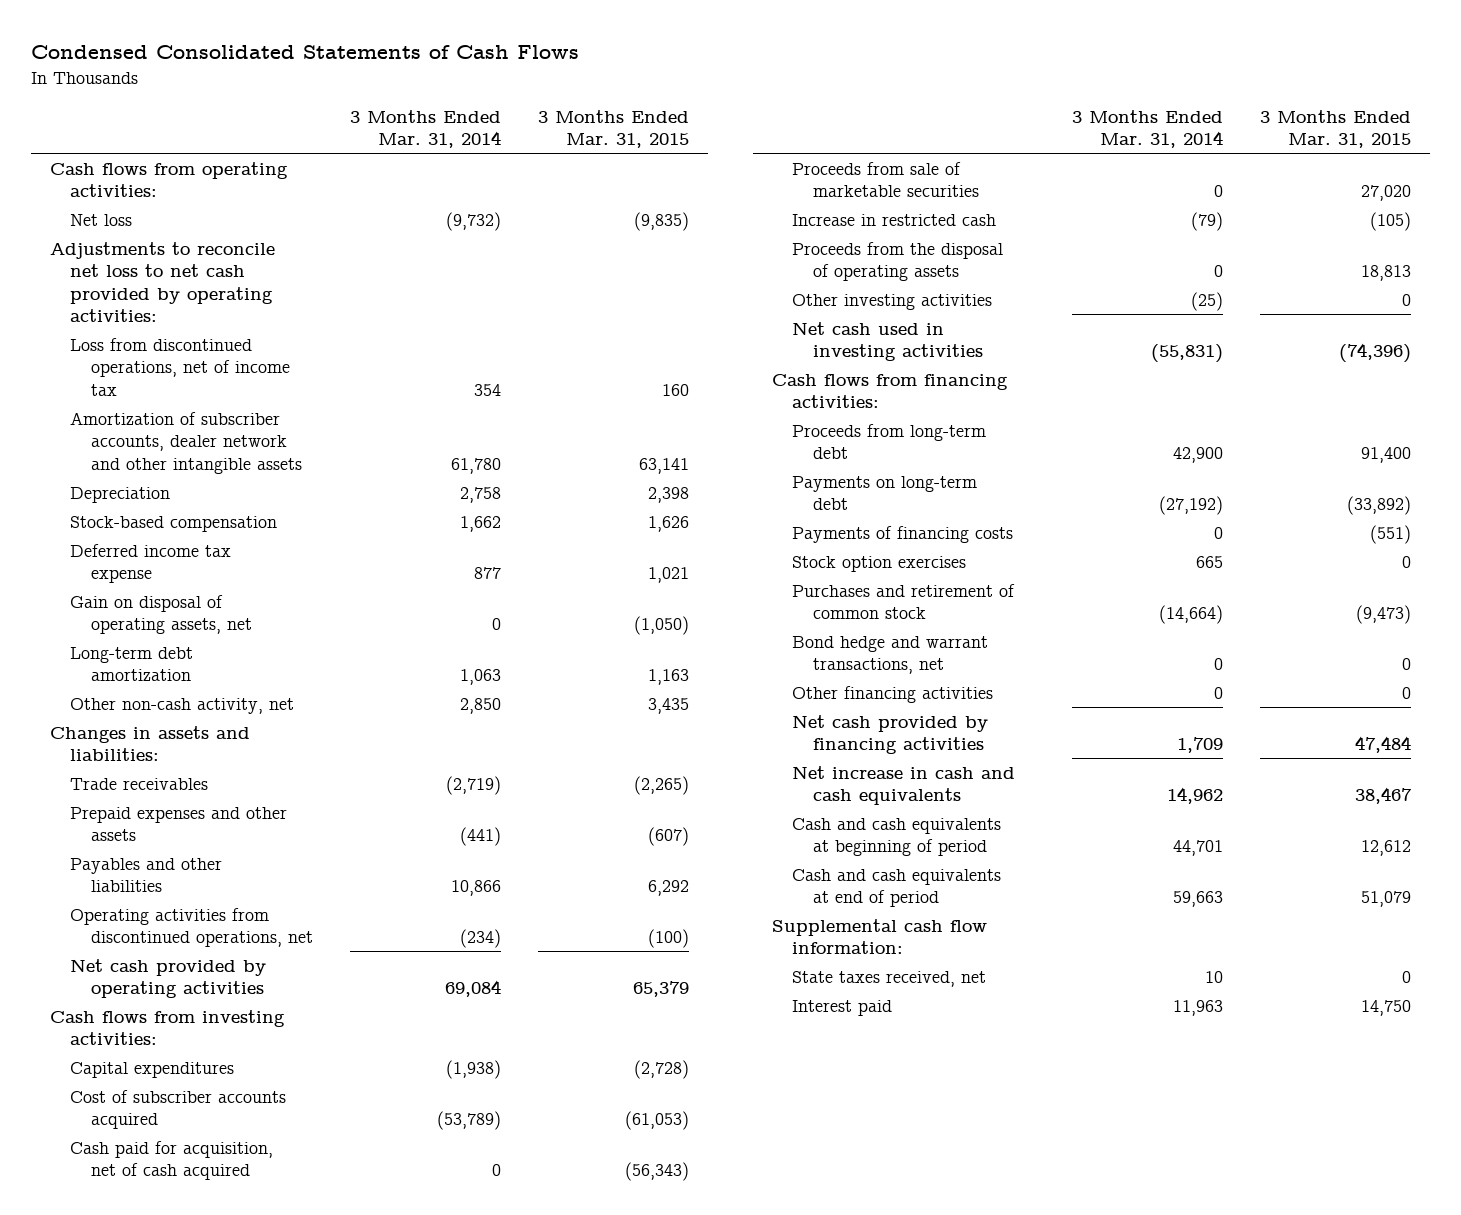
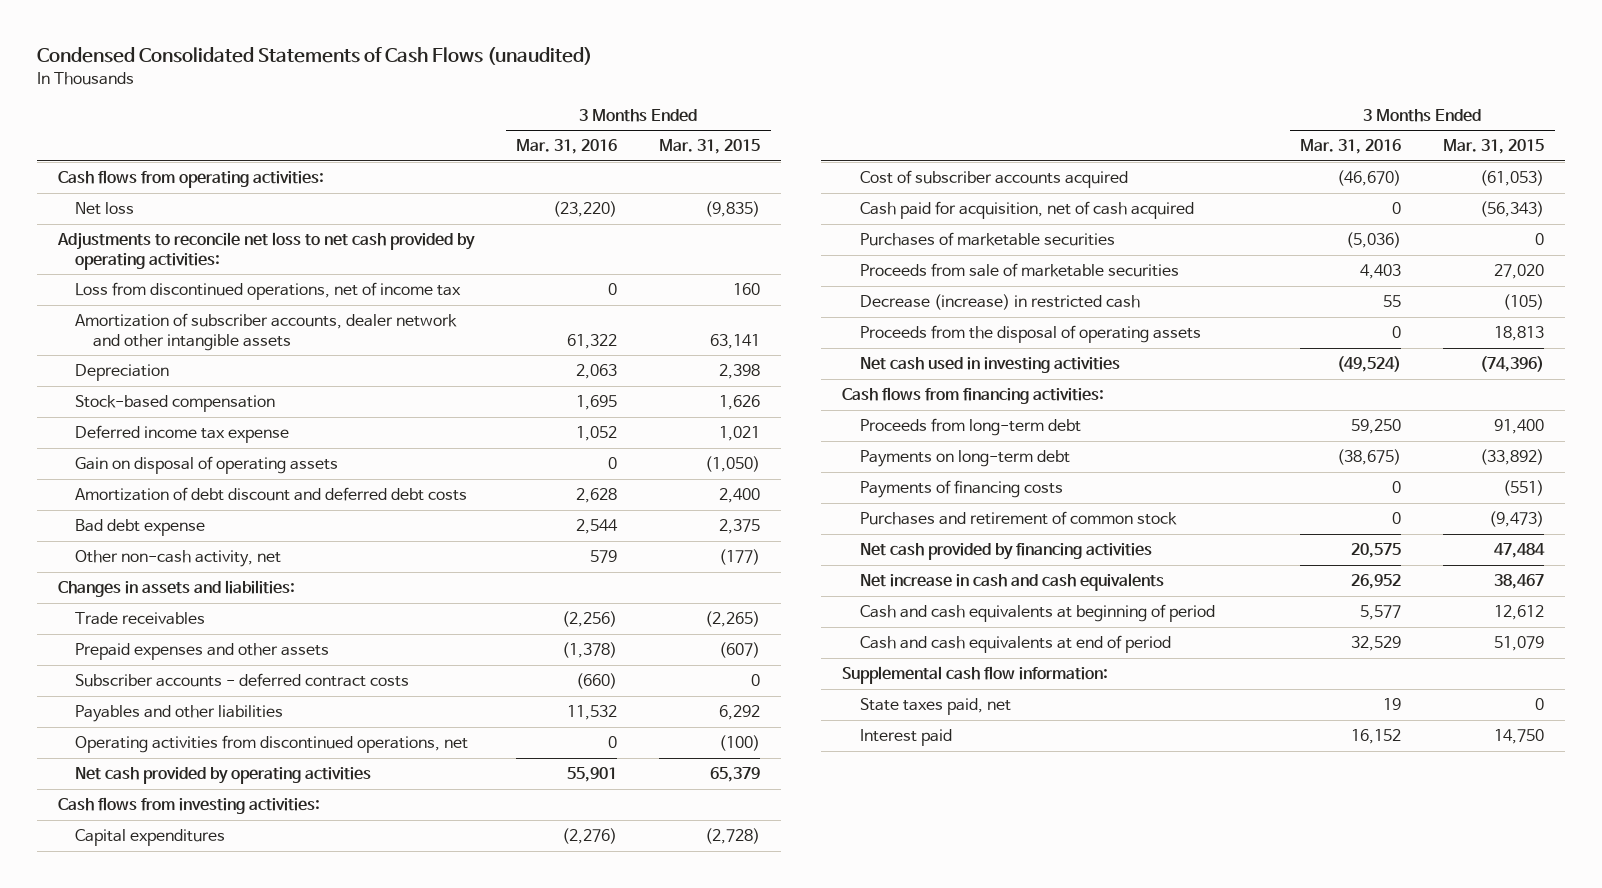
- Condensed Consolidated Statements of Cash Flows
+ Condensed Consolidated Statements of Cash Flows (unaudited)
- | 3 Months Ended Mar. 31, 2014 | 3 Months Ended Mar. 31, 2015
+ | 3 Months Ended Mar. 31, 2016 | 3 Months Ended Mar. 31, 2015
- Gain on disposal of operating assets, net | 0 | (1,050)
- Long-term debt amortization | 1,063 | 1,163
- Other non-cash activity, net | 2,850 | 3,435
+ Gain on disposal of operating assets | 0 | (1,050)
+ Amortization of debt discount and deferred debt costs | 2,628 | 2,400
+ Bad debt expense | 2,544 | 2,375
+ Other non-cash activity, net | 579 | (177)
+ Subscriber accounts - deferred contract costs | (660) | 0
+ Purchases of marketable securities | (5,036) | 0
- Increase in restricted cash | (79) | (105)
+ Decrease (increase) in restricted cash | 55 | (105)
- Other investing activities | (25) | 0
- Stock option exercises | 665 | 0
- Bond hedge and warrant transactions, net | 0 | 0
- Other financing activities | 0 | 0
- State taxes received, net | 10 | 0
+ State taxes paid, net | 19 | 0

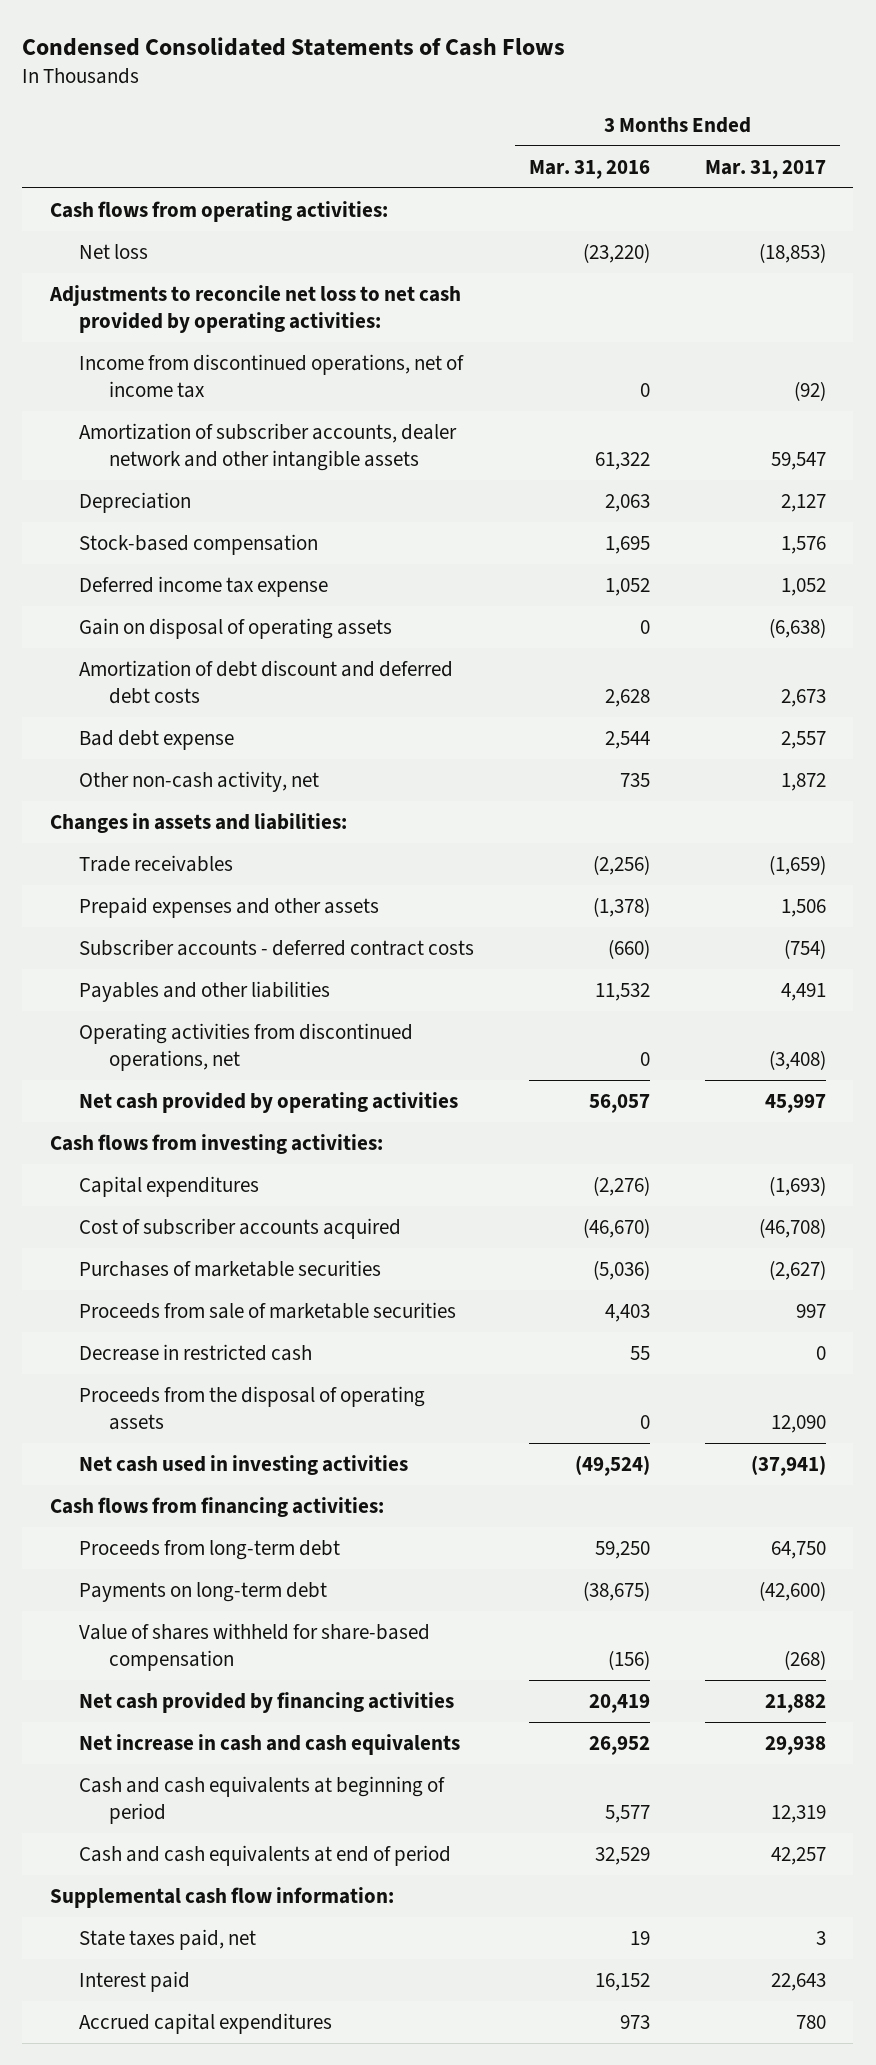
- Condensed Consolidated Statements of Cash Flows (unaudited)
+ Condensed Consolidated Statements of Cash Flows
- | 3 Months Ended Mar. 31, 2016 | 3 Months Ended Mar. 31, 2015
+ | 3 Months Ended Mar. 31, 2016 | 3 Months Ended Mar. 31, 2017
- Loss from discontinued operations, net of income tax | 0 | 160
+ Income from discontinued operations, net of income tax | 0 | (92)
- Other non-cash activity, net | 579 | (177)
+ Other non-cash activity, net | 735 | 1,872
- Net cash provided by operating activities | 55,901 | 65,379
+ Net cash provided by operating activities | 56,057 | 45,997
- Cash paid for acquisition, net of cash acquired | 0 | (56,343)
- Decrease (increase) in restricted cash | 55 | (105)
+ Decrease in restricted cash | 55 | 0
- Payments of financing costs | 0 | (551)
- Purchases and retirement of common stock | 0 | (9,473)
- Net cash provided by financing activities | 20,575 | 47,484
+ Value of shares withheld for share-based compensation | (156) | (268)
+ Net cash provided by financing activities | 20,419 | 21,882
+ Accrued capital expenditures | 973 | 780

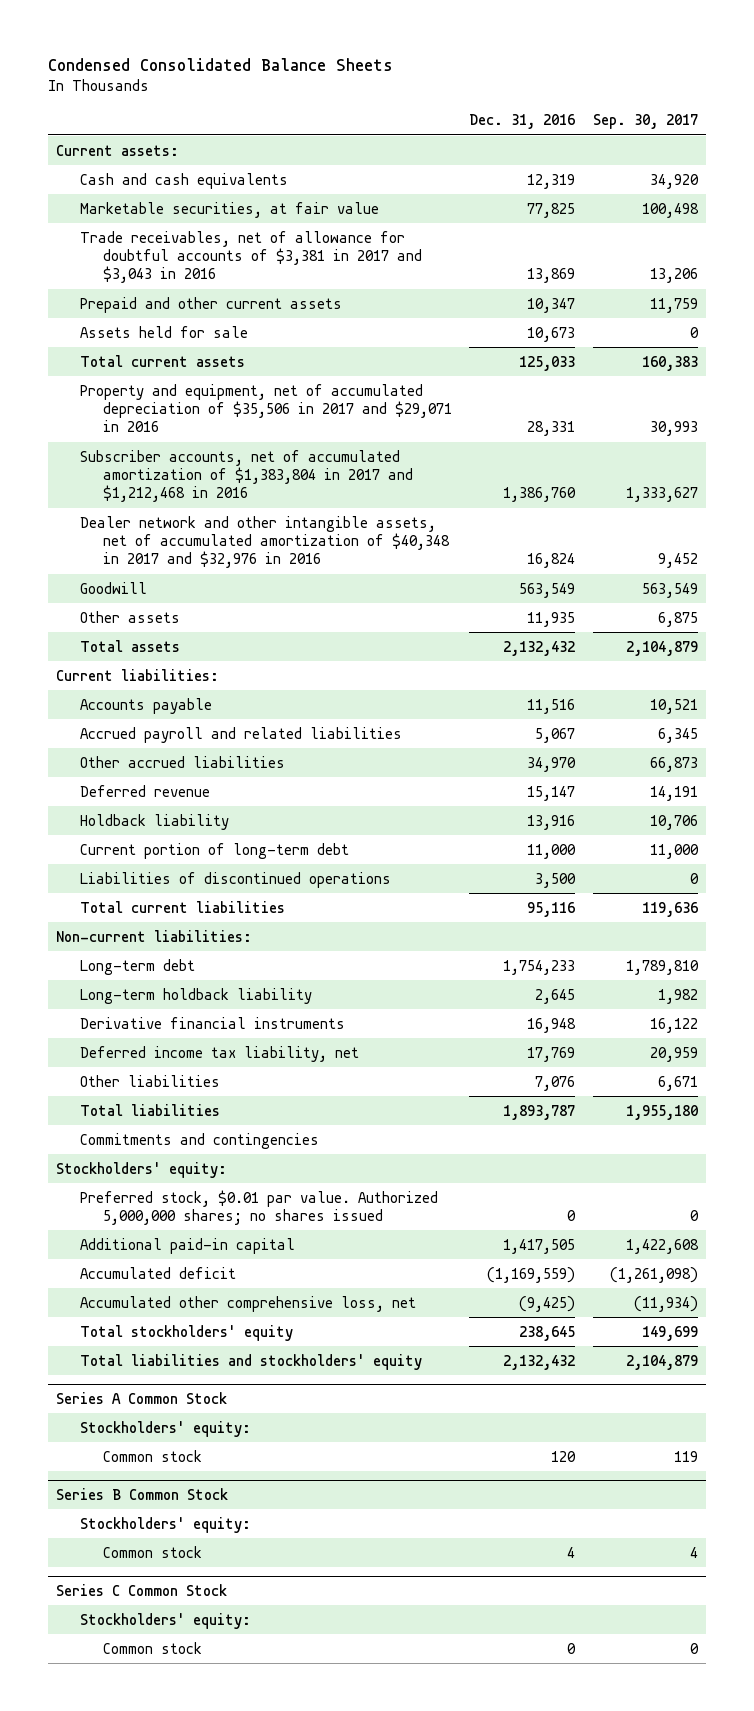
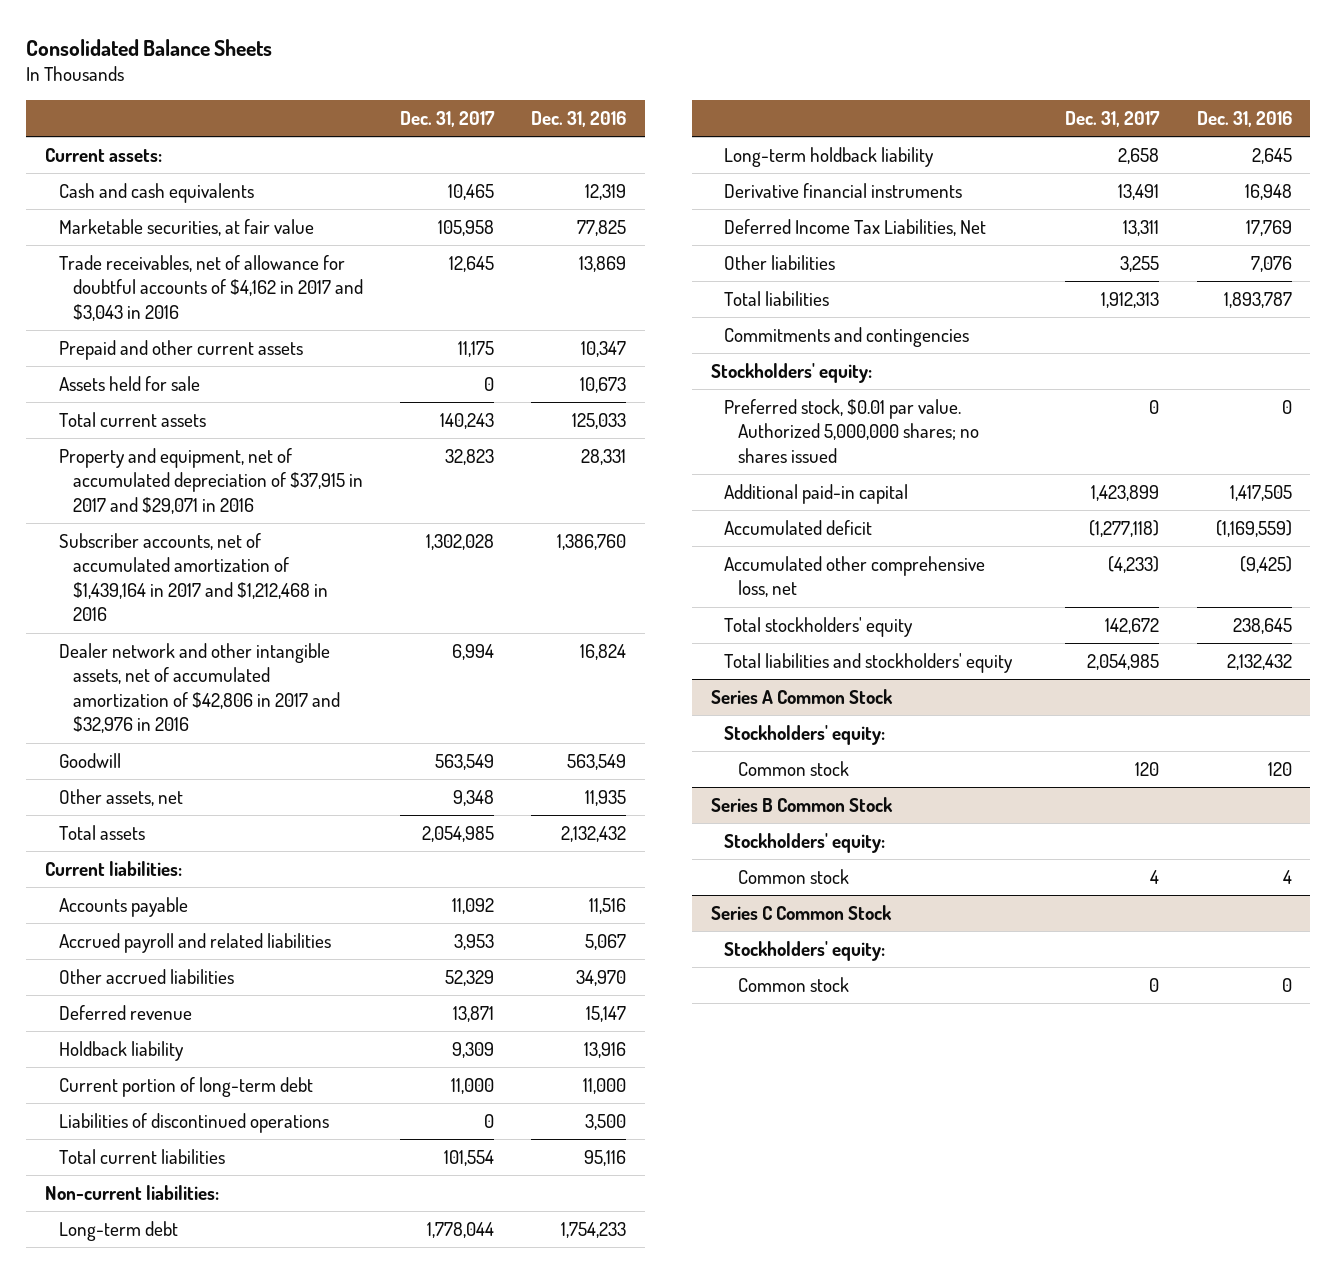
- Condensed Consolidated Balance Sheets
+ Consolidated Balance Sheets
- | Dec. 31, 2016 | Sep. 30, 2017
+ | Dec. 31, 2017 | Dec. 31, 2016
- Trade receivables, net of allowance for doubtful accounts of $3,381 in 2017 and $3,043 in 2016 | 13,869 | 13,206
+ Trade receivables, net of allowance for doubtful accounts of $4,162 in 2017 and $3,043 in 2016 | 12,645 | 13,869
- Property and equipment, net of accumulated depreciation of $35,506 in 2017 and $29,071 in 2016 | 28,331 | 30,993
- Subscriber accounts, net of accumulated amortization of $1,383,804 in 2017 and $1,212,468 in 2016 | 1,386,760 | 1,333,627
- Dealer network and other intangible assets, net of accumulated amortization of $40,348 in 2017 and $32,976 in 2016 | 16,824 | 9,452
+ Property and equipment, net of accumulated depreciation of $37,915 in 2017 and $29,071 in 2016 | 32,823 | 28,331
+ Subscriber accounts, net of accumulated amortization of $1,439,164 in 2017 and $1,212,468 in 2016 | 1,302,028 | 1,386,760
+ Dealer network and other intangible assets, net of accumulated amortization of $42,806 in 2017 and $32,976 in 2016 | 6,994 | 16,824
- Other assets | 11,935 | 6,875
+ Other assets, net | 9,348 | 11,935
- Deferred income tax liability, net | 17,769 | 20,959
+ Deferred Income Tax Liabilities, Net | 13,311 | 17,769

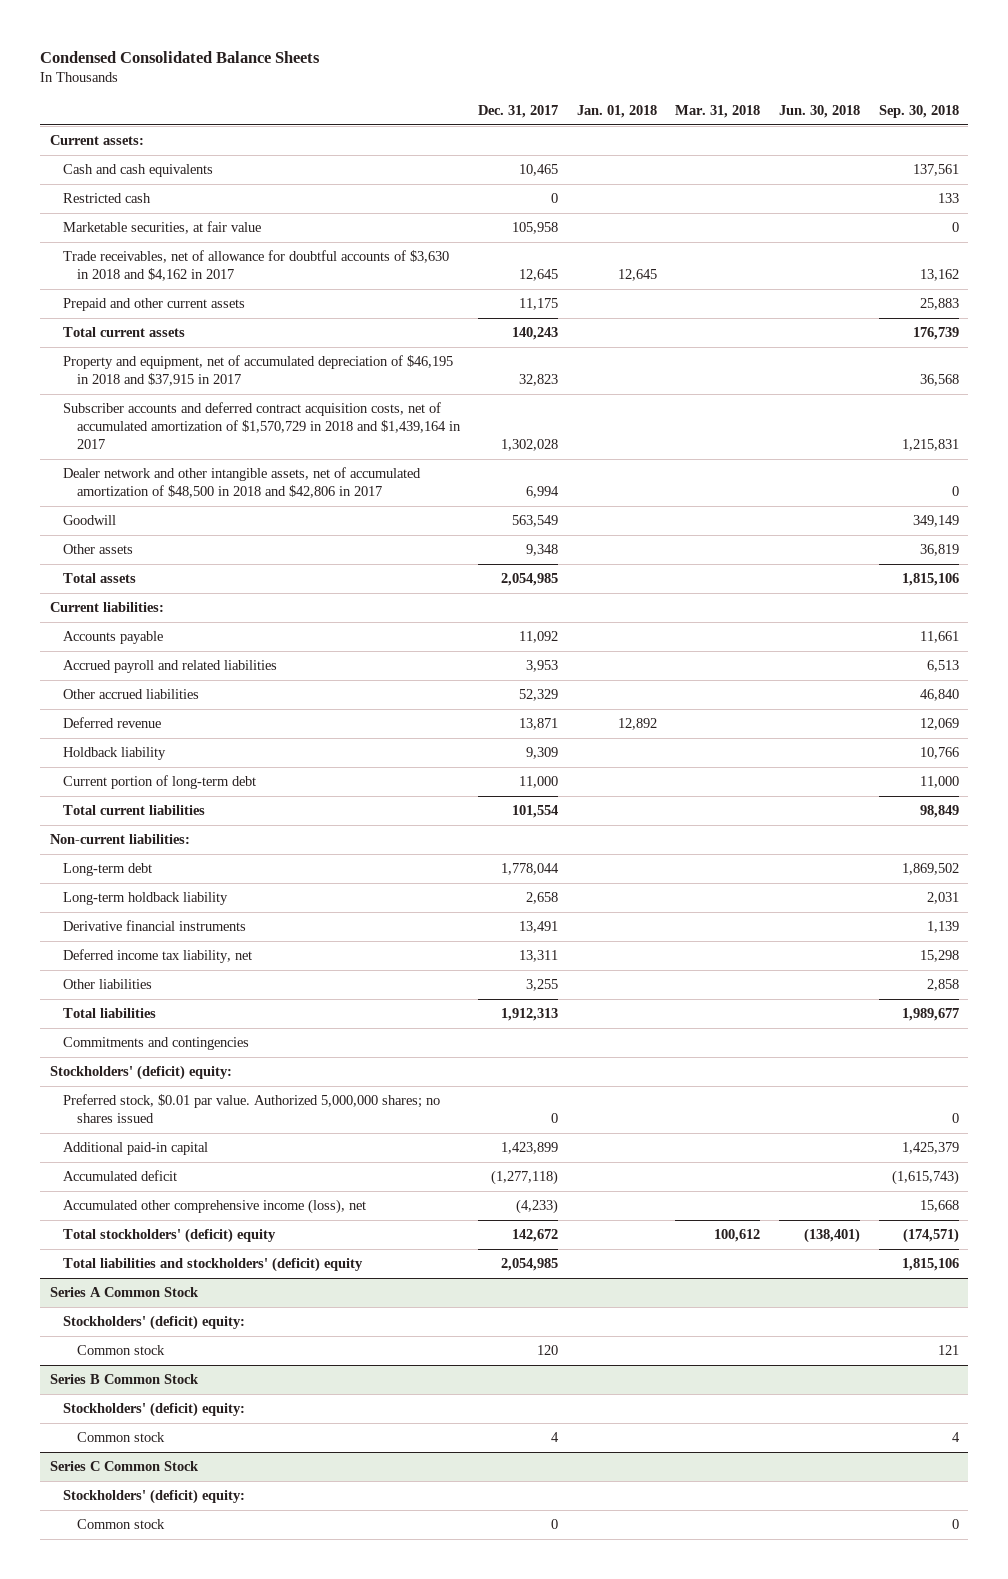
- Consolidated Balance Sheets
+ Condensed Consolidated Balance Sheets
- | Dec. 31, 2017 | Dec. 31, 2016
+ | Dec. 31, 2017 | Jan. 01, 2018 | Mar. 31, 2018 | Jun. 30, 2018 | Sep. 30, 2018
+ Restricted cash | 0 | | | | 133
- Trade receivables, net of allowance for doubtful accounts of $4,162 in 2017 and $3,043 in 2016 | 12,645 | 13,869
+ Trade receivables, net of allowance for doubtful accounts of $3,630 in 2018 and $4,162 in 2017 | 12,645 | 12,645 | | | 13,162
- Assets held for sale | 0 | 10,673
- Property and equipment, net of accumulated depreciation of $37,915 in 2017 and $29,071 in 2016 | 32,823 | 28,331
- Subscriber accounts, net of accumulated amortization of $1,439,164 in 2017 and $1,212,468 in 2016 | 1,302,028 | 1,386,760
- Dealer network and other intangible assets, net of accumulated amortization of $42,806 in 2017 and $32,976 in 2016 | 6,994 | 16,824
+ Property and equipment, net of accumulated depreciation of $46,195 in 2018 and $37,915 in 2017 | 32,823 | | | | 36,568
+ Subscriber accounts and deferred contract acquisition costs, net of accumulated amortization of $1,570,729 in 2018 and $1,439,164 in 2017 | 1,302,028 | | | | 1,215,831
+ Dealer network and other intangible assets, net of accumulated amortization of $48,500 in 2018 and $42,806 in 2017 | 6,994 | | | | 0
- Other assets, net | 9,348 | 11,935
+ Other assets | 9,348 | | | | 36,819
- Liabilities of discontinued operations | 0 | 3,500
- Deferred Income Tax Liabilities, Net | 13,311 | 17,769
+ Deferred income tax liability, net | 13,311 | | | | 15,298
- Stockholders' equity:
+ Stockholders' (deficit) equity:
- Accumulated other comprehensive loss, net | (4,233) | (9,425)
- Total stockholders' equity | 142,672 | 238,645
- Total liabilities and stockholders' equity | 2,054,985 | 2,132,432
+ Accumulated other comprehensive income (loss), net | (4,233) | | | | 15,668
+ Total stockholders' (deficit) equity | 142,672 | | 100,612 | (138,401) | (174,571)
+ Total liabilities and stockholders' (deficit) equity | 2,054,985 | | | | 1,815,106
@ Series A Common Stock
- Stockholders' equity:
+ Stockholders' (deficit) equity:
@ Series B Common Stock
- Stockholders' equity:
+ Stockholders' (deficit) equity:
@ Series C Common Stock
- Stockholders' equity:
+ Stockholders' (deficit) equity:

